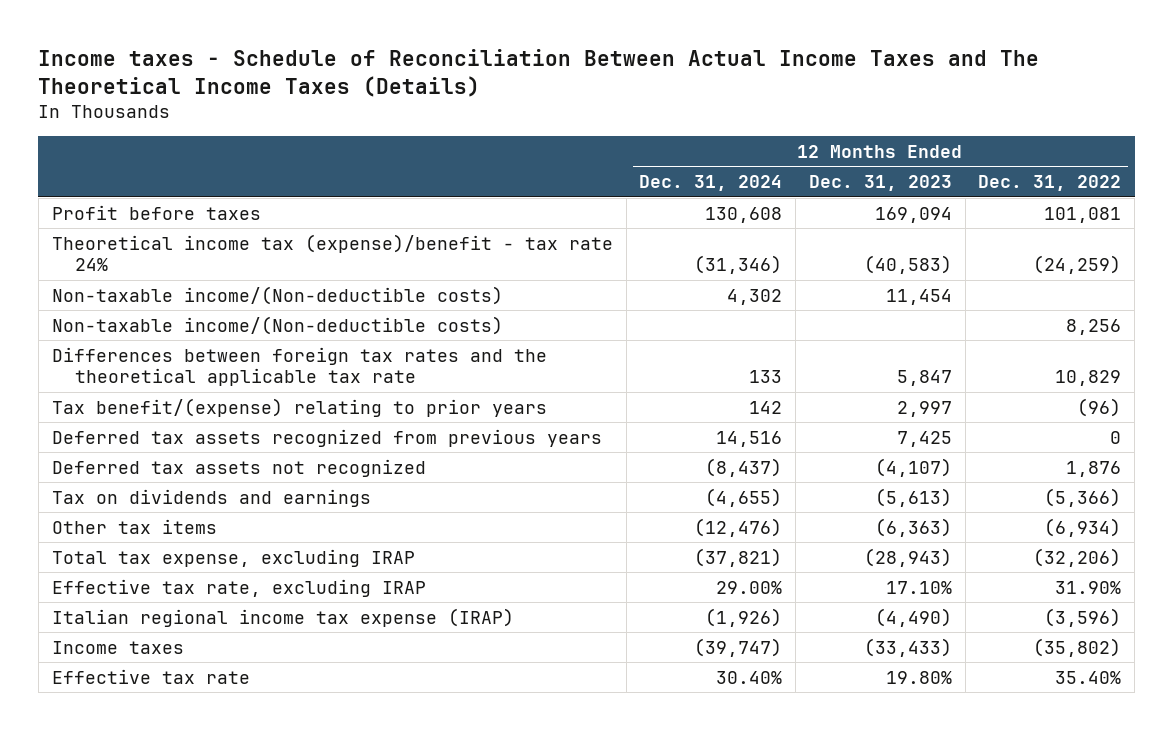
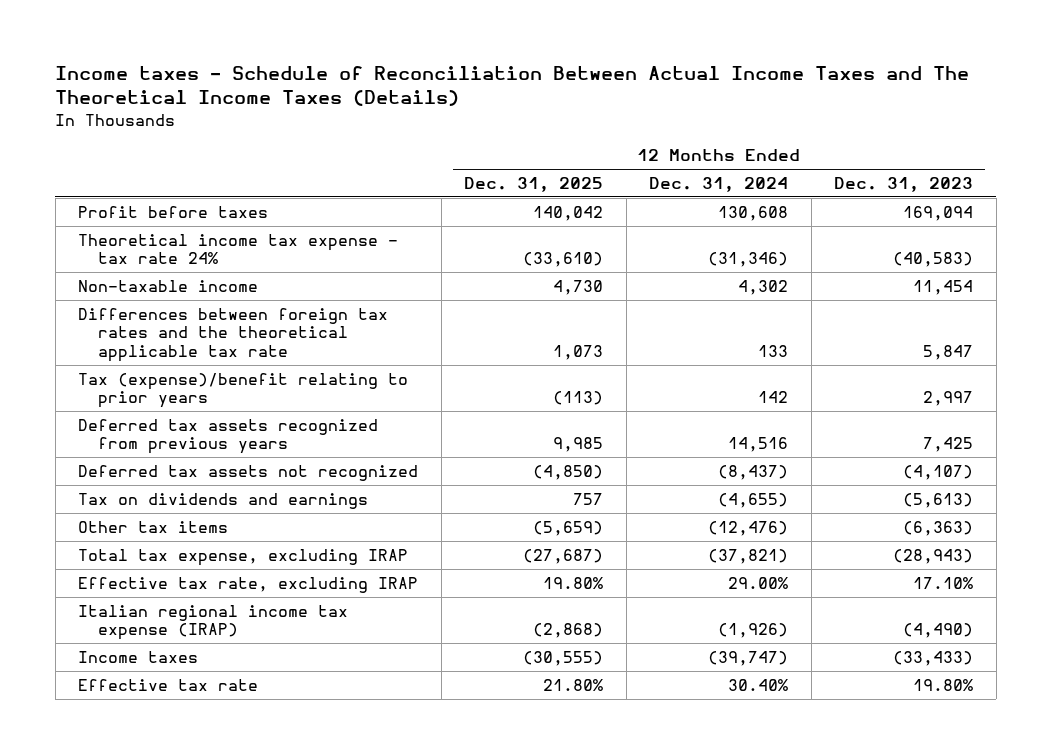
- | 12 Months Ended Dec. 31, 2024 | 12 Months Ended Dec. 31, 2023 | 12 Months Ended Dec. 31, 2022
+ | 12 Months Ended Dec. 31, 2025 | 12 Months Ended Dec. 31, 2024 | 12 Months Ended Dec. 31, 2023
- Theoretical income tax (expense)/benefit - tax rate 24% | (31,346) | (40,583) | (24,259)
- Non-taxable income/(Non-deductible costs) | 4,302 | 11,454 |
- Non-taxable income/(Non-deductible costs) | | | 8,256
+ Theoretical income tax expense - tax rate 24% | (33,610) | (31,346) | (40,583)
+ Non-taxable income | 4,730 | 4,302 | 11,454
- Tax benefit/(expense) relating to prior years | 142 | 2,997 | (96)
+ Tax (expense)/benefit relating to prior years | (113) | 142 | 2,997

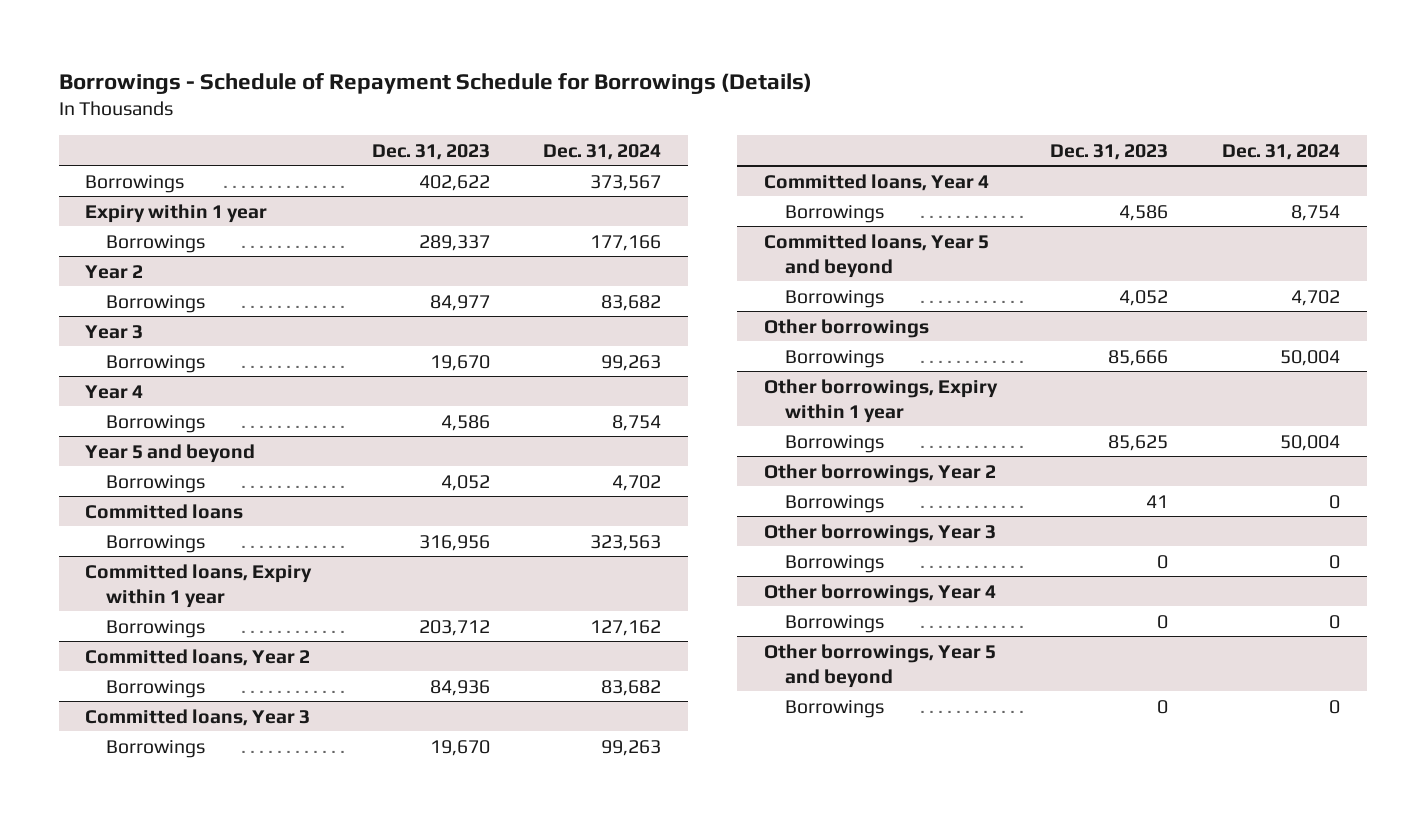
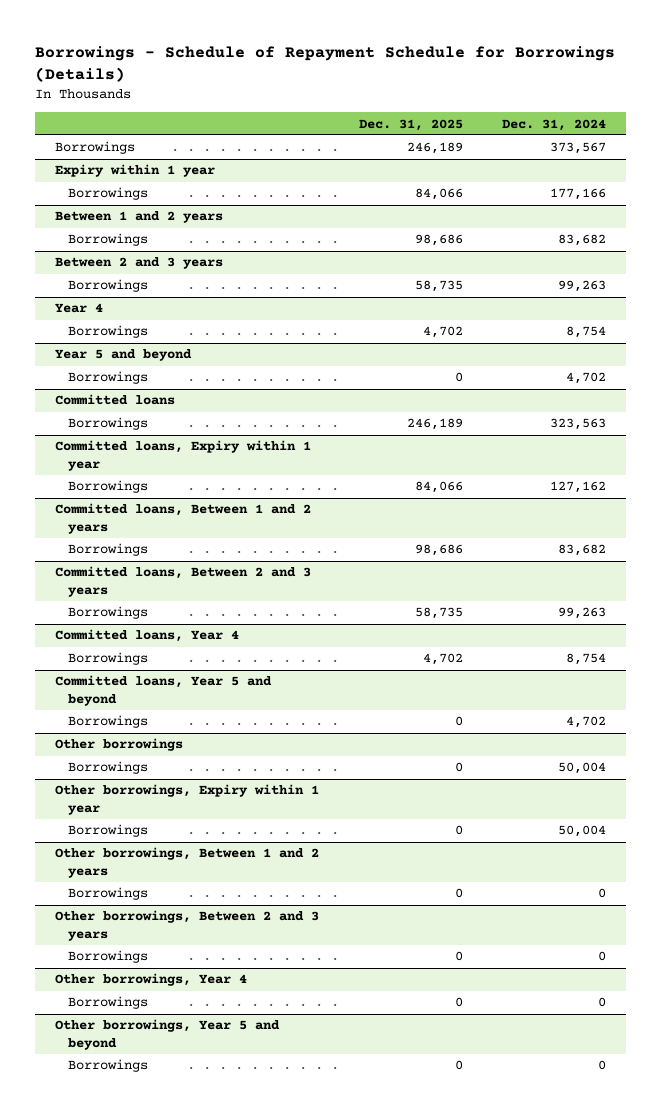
- | Dec. 31, 2023 | Dec. 31, 2024
+ | Dec. 31, 2025 | Dec. 31, 2024
- Year 2
+ Between 1 and 2 years
- Year 3
+ Between 2 and 3 years
- Committed loans, Year 2
+ Committed loans, Between 1 and 2 years
- Committed loans, Year 3
+ Committed loans, Between 2 and 3 years
- Other borrowings, Year 2
+ Other borrowings, Between 1 and 2 years
- Other borrowings, Year 3
+ Other borrowings, Between 2 and 3 years

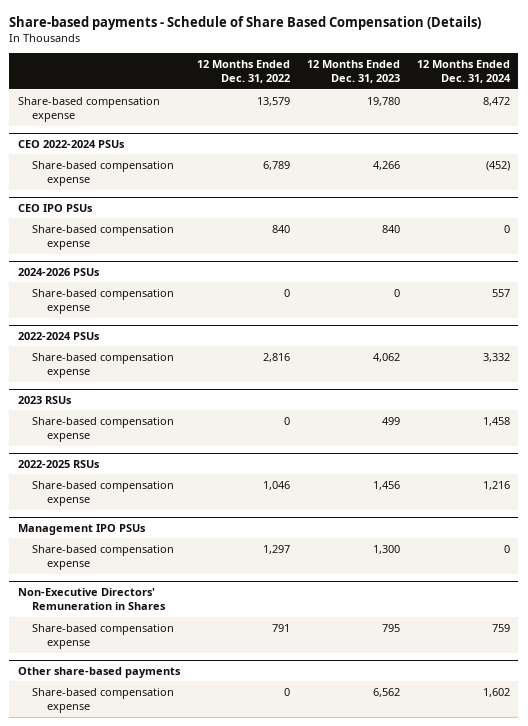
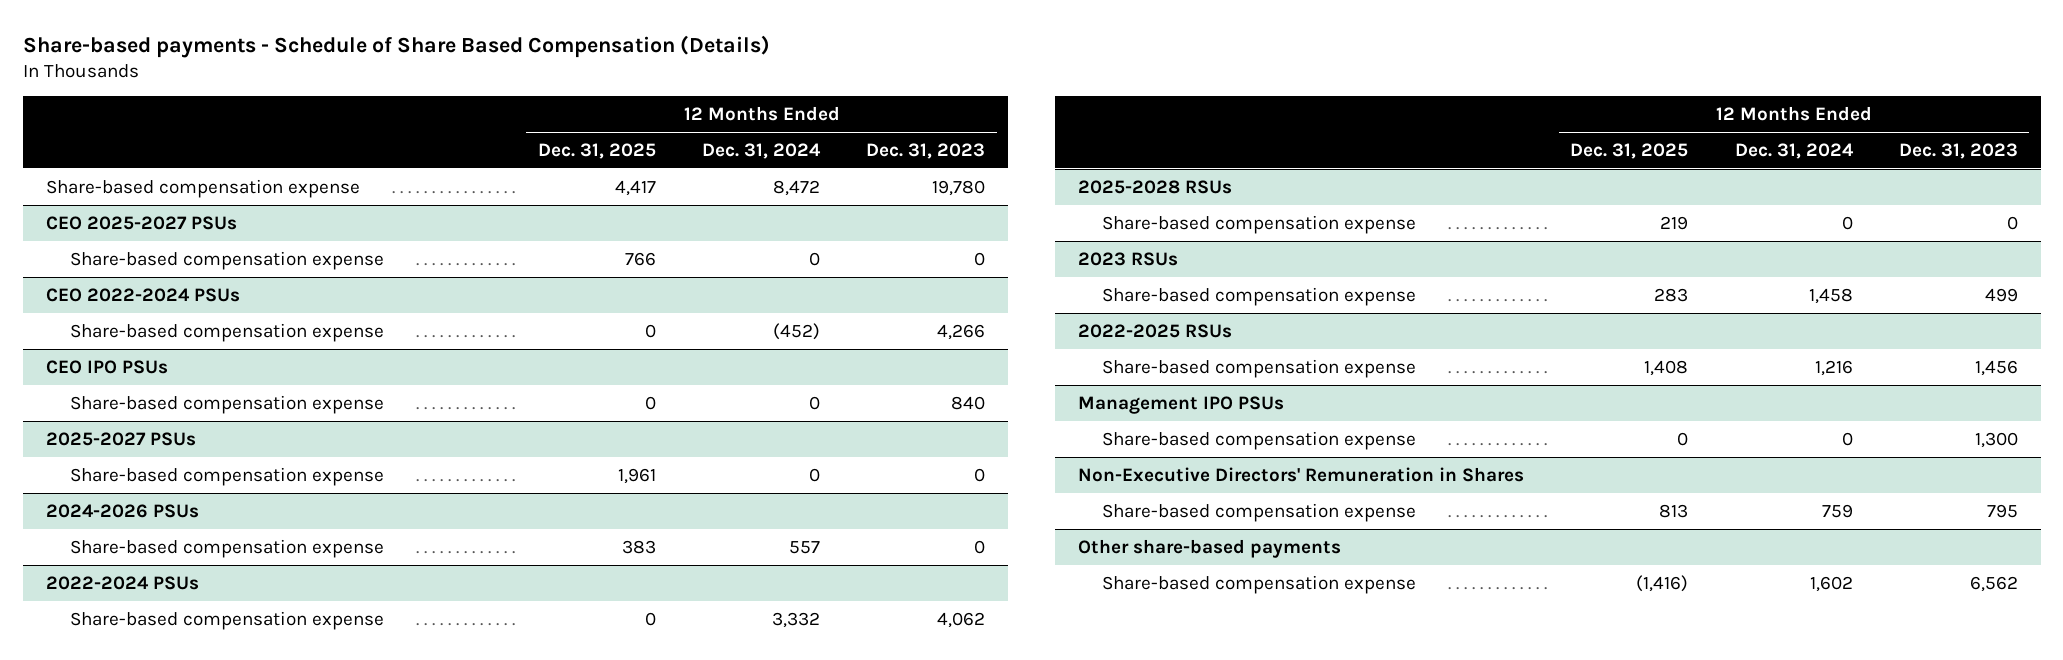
- | 12 Months Ended Dec. 31, 2022 | 12 Months Ended Dec. 31, 2023 | 12 Months Ended Dec. 31, 2024
+ | 12 Months Ended Dec. 31, 2025 | 12 Months Ended Dec. 31, 2024 | 12 Months Ended Dec. 31, 2023
+ CEO 2025-2027 PSUs
+ Share-based compensation expense | 766 | 0 | 0
+ 2025-2027 PSUs
+ Share-based compensation expense | 1,961 | 0 | 0
+ 2025-2028 RSUs
+ Share-based compensation expense | 219 | 0 | 0

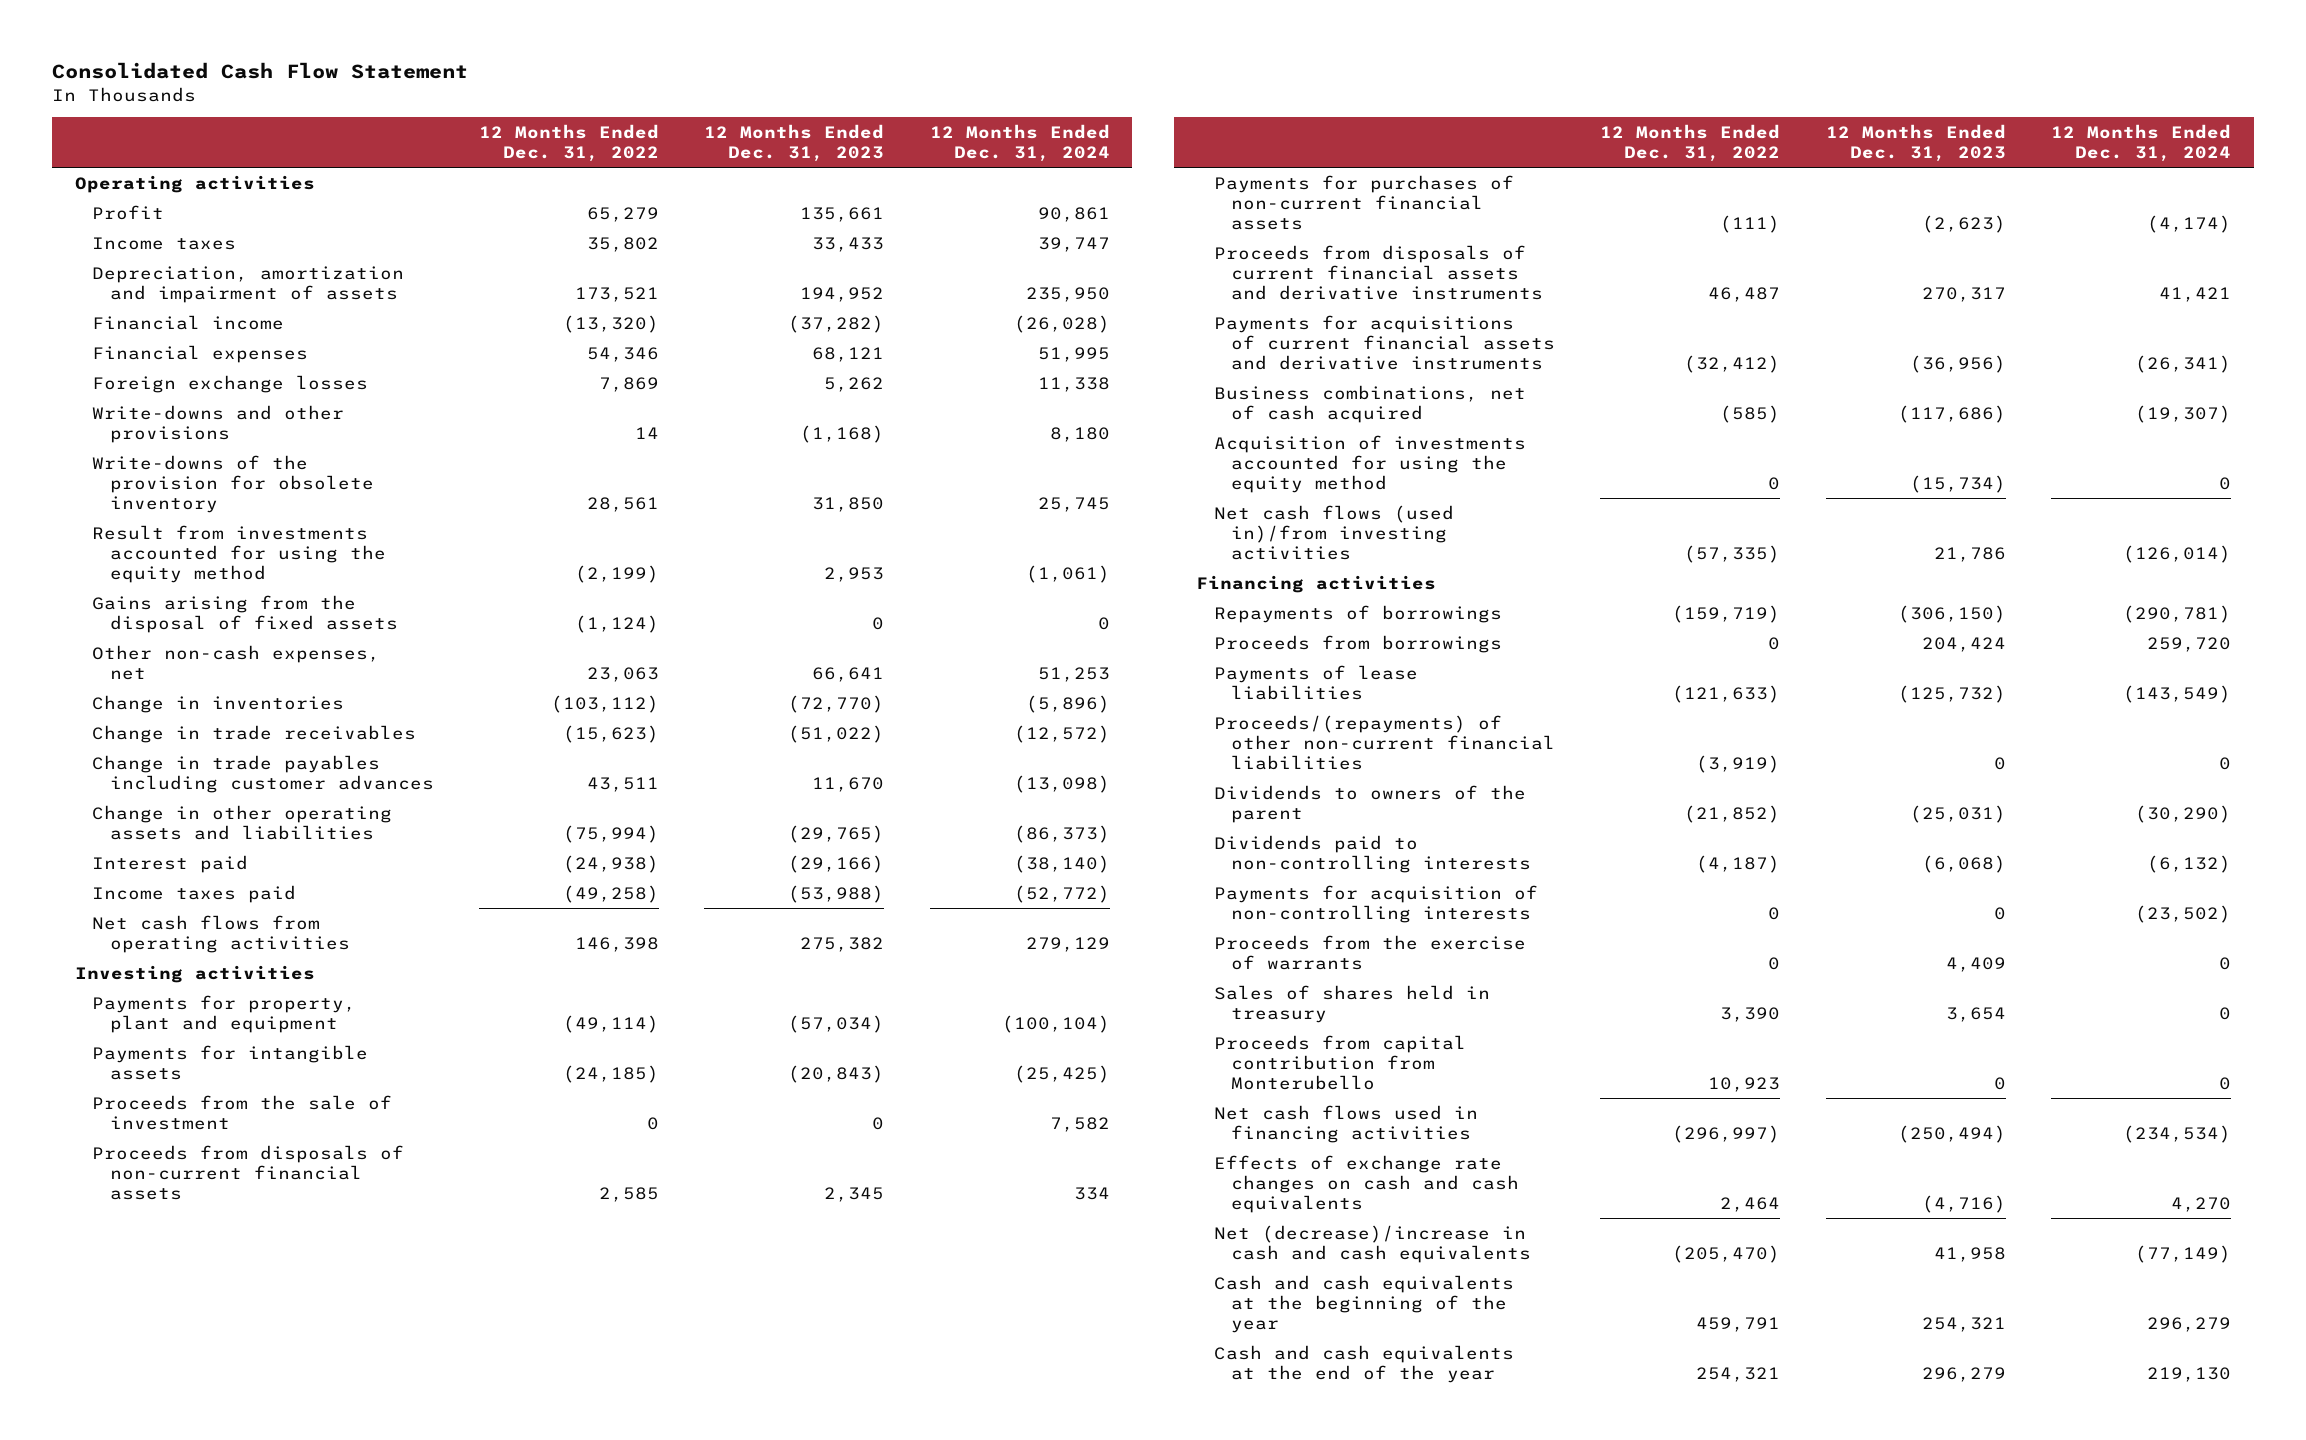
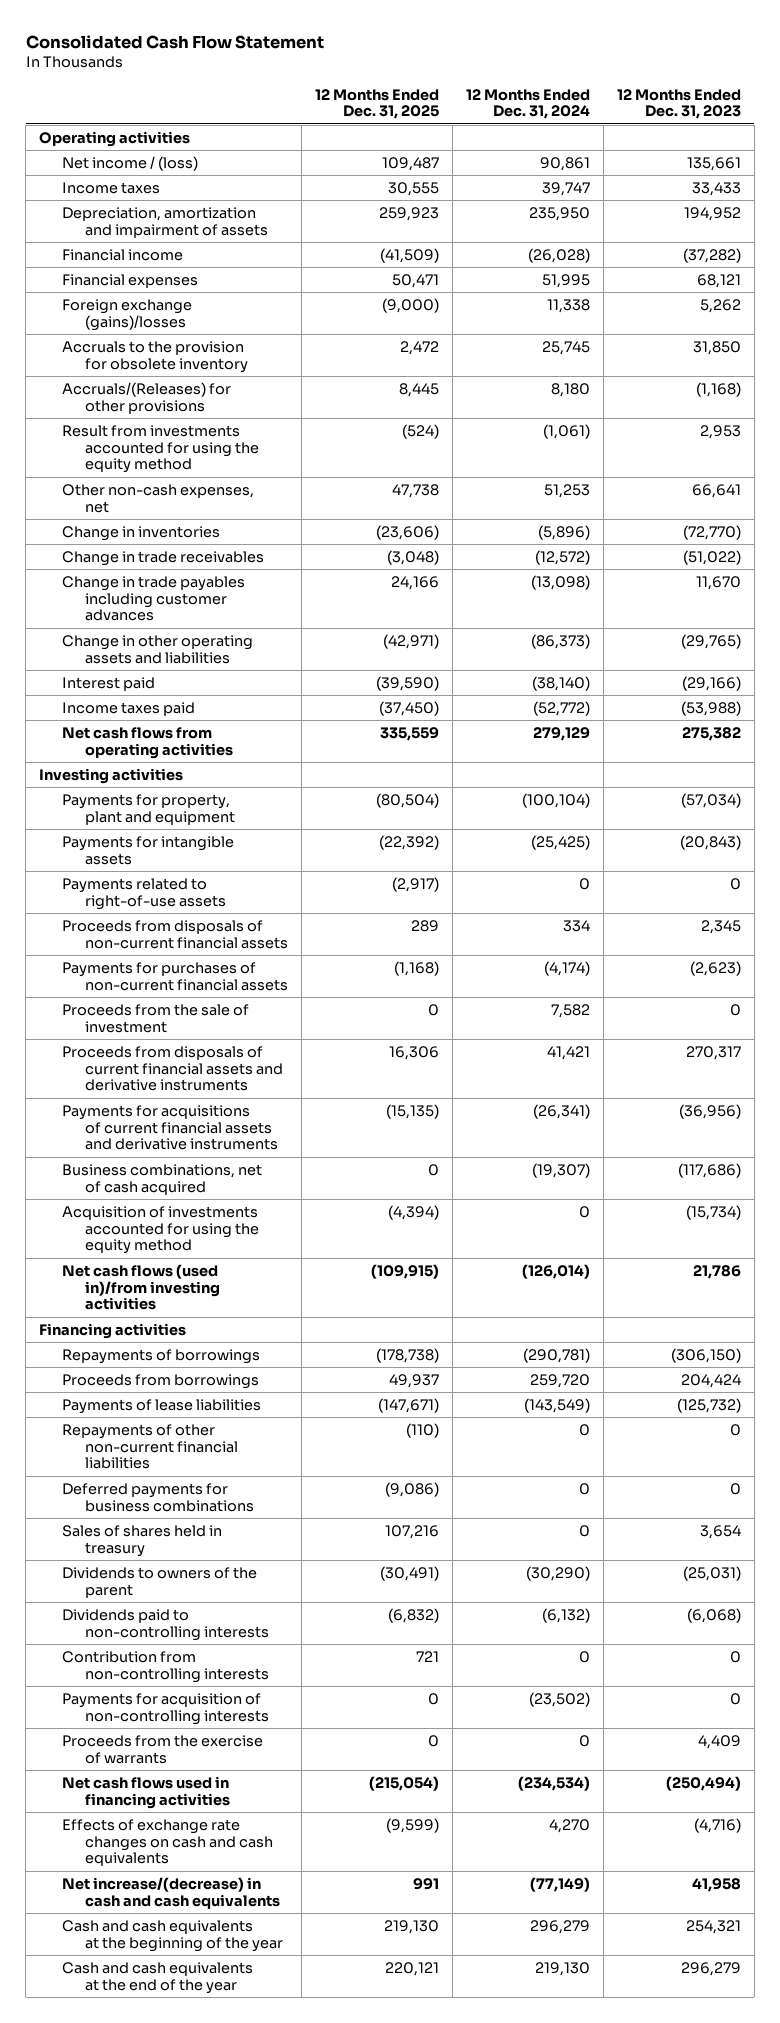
- | 12 Months Ended Dec. 31, 2022 | 12 Months Ended Dec. 31, 2023 | 12 Months Ended Dec. 31, 2024
+ | 12 Months Ended Dec. 31, 2025 | 12 Months Ended Dec. 31, 2024 | 12 Months Ended Dec. 31, 2023
- Profit | 65,279 | 135,661 | 90,861
+ Net income / (loss) | 109,487 | 90,861 | 135,661
- Foreign exchange losses | 7,869 | 5,262 | 11,338
- Write-downs and other provisions | 14 | (1,168) | 8,180
- Write-downs of the provision for obsolete inventory | 28,561 | 31,850 | 25,745
+ Foreign exchange (gains)/losses | (9,000) | 11,338 | 5,262
+ Accruals to the provision for obsolete inventory | 2,472 | 25,745 | 31,850
+ Accruals/(Releases) for other provisions | 8,445 | 8,180 | (1,168)
- Gains arising from the disposal of fixed assets | (1,124) | 0 | 0
+ Payments related to right-of-use assets | (2,917) | 0 | 0
moved down: Proceeds from the sale of investment | 0 | 7,582 | 0
- Proceeds/(repayments) of other non-current financial liabilities | (3,919) | 0 | 0
+ Repayments of other non-current financial liabilities | (110) | 0 | 0
+ Deferred payments for business combinations | (9,086) | 0 | 0
moved up: Sales of shares held in treasury | 107,216 | 0 | 3,654
+ Contribution from non-controlling interests | 721 | 0 | 0
- Proceeds from capital contribution from Monterubello | 10,923 | 0 | 0
- Net (decrease)/increase in cash and cash equivalents | (205,470) | 41,958 | (77,149)
+ Net increase/(decrease) in cash and cash equivalents | 991 | (77,149) | 41,958

